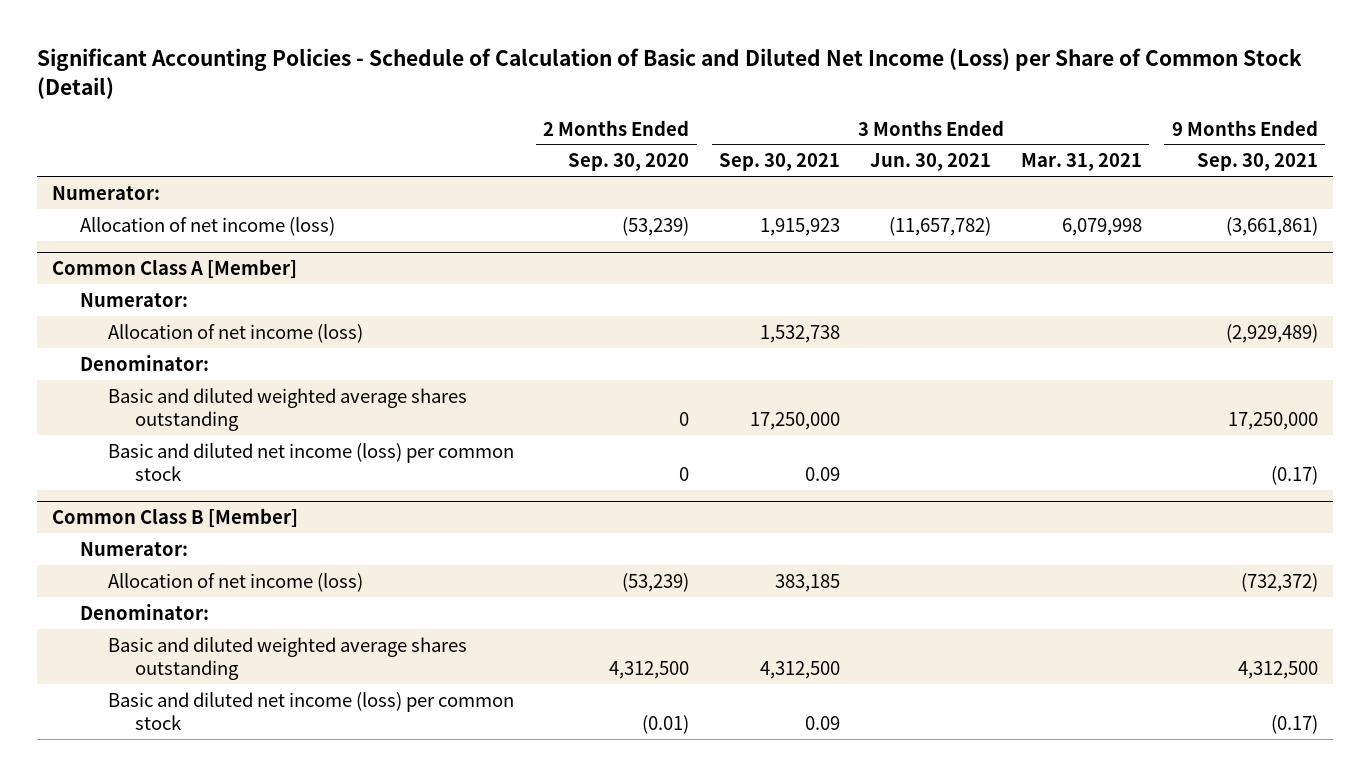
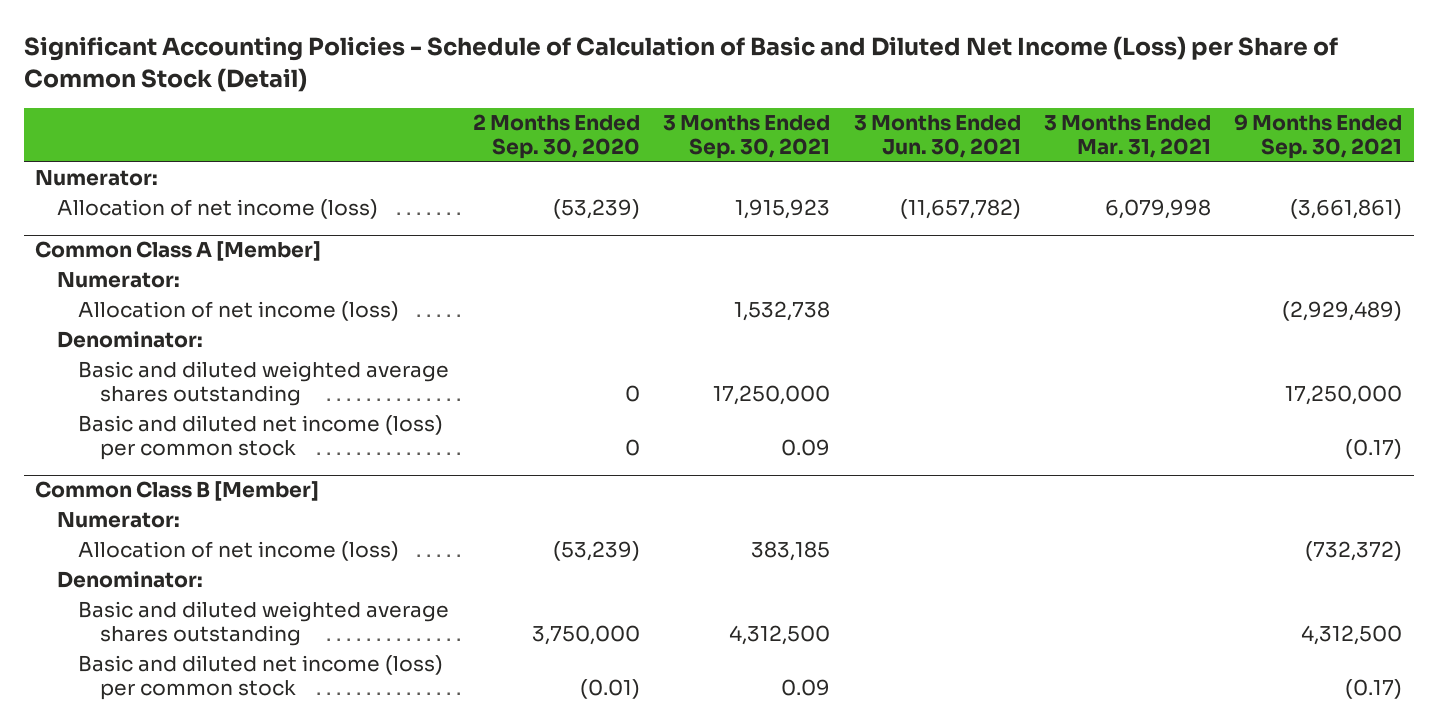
@ Common Class B [Member]
- Basic and diluted weighted average shares outstanding | 4,312,500 | 4,312,500 | | | 4,312,500
+ Basic and diluted weighted average shares outstanding | 3,750,000 | 4,312,500 | | | 4,312,500

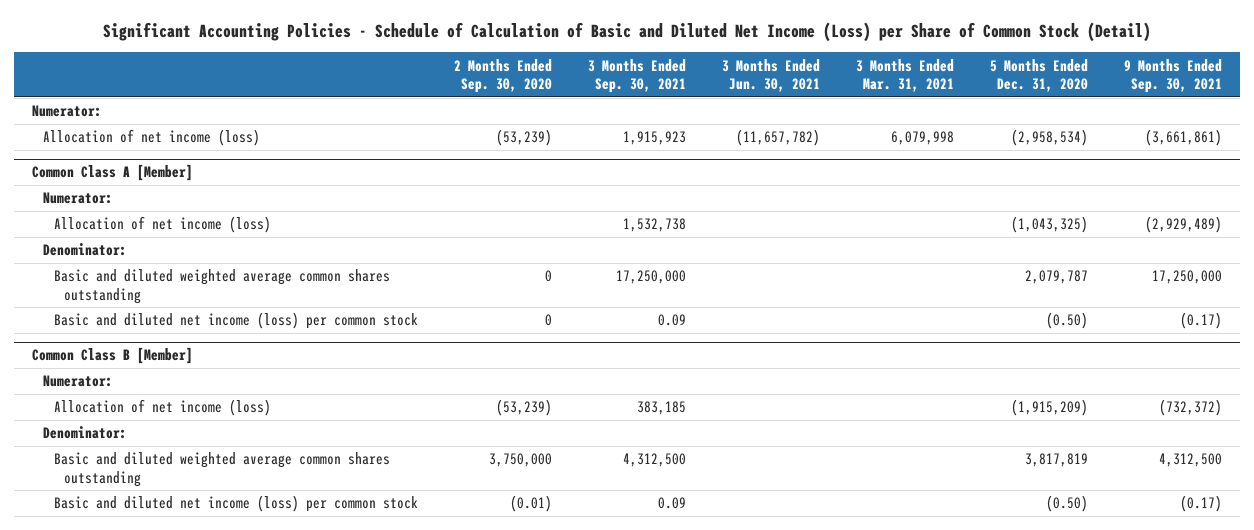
- | 2 Months Ended Sep. 30, 2020 | 3 Months Ended Sep. 30, 2021 | 3 Months Ended Jun. 30, 2021 | 3 Months Ended Mar. 31, 2021 | 9 Months Ended Sep. 30, 2021
+ | 2 Months Ended Sep. 30, 2020 | 3 Months Ended Sep. 30, 2021 | 3 Months Ended Jun. 30, 2021 | 3 Months Ended Mar. 31, 2021 | 5 Months Ended Dec. 31, 2020 | 9 Months Ended Sep. 30, 2021
@ Common Class A [Member]
- Basic and diluted weighted average shares outstanding | 0 | 17,250,000 | | | 17,250,000
+ Basic and diluted weighted average common shares outstanding | 0 | 17,250,000 | | | 2,079,787 | 17,250,000
@ Common Class B [Member]
- Basic and diluted weighted average shares outstanding | 3,750,000 | 4,312,500 | | | 4,312,500
+ Basic and diluted weighted average common shares outstanding | 3,750,000 | 4,312,500 | | | 3,817,819 | 4,312,500

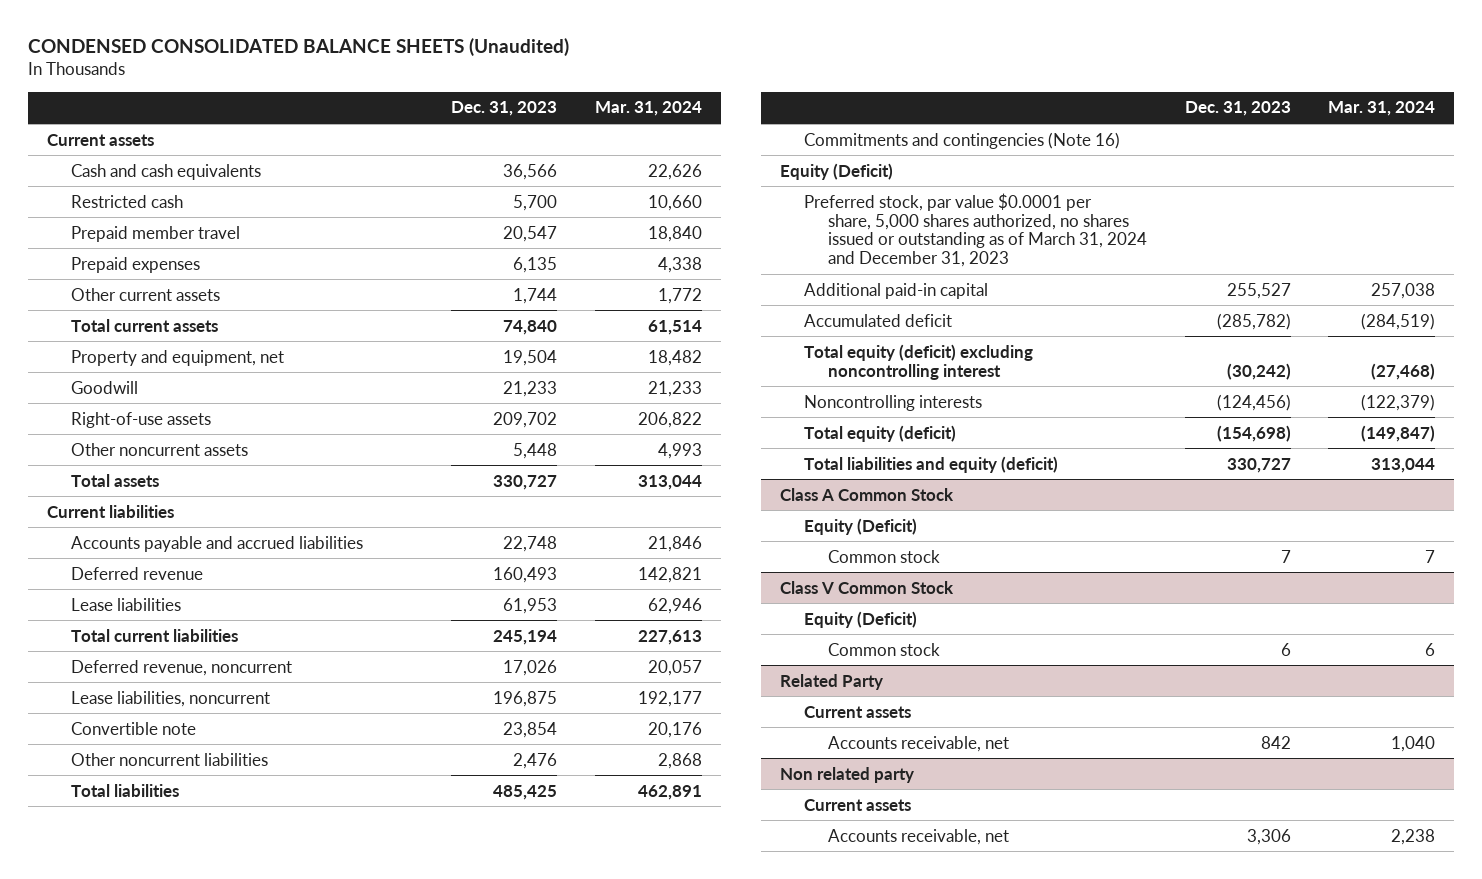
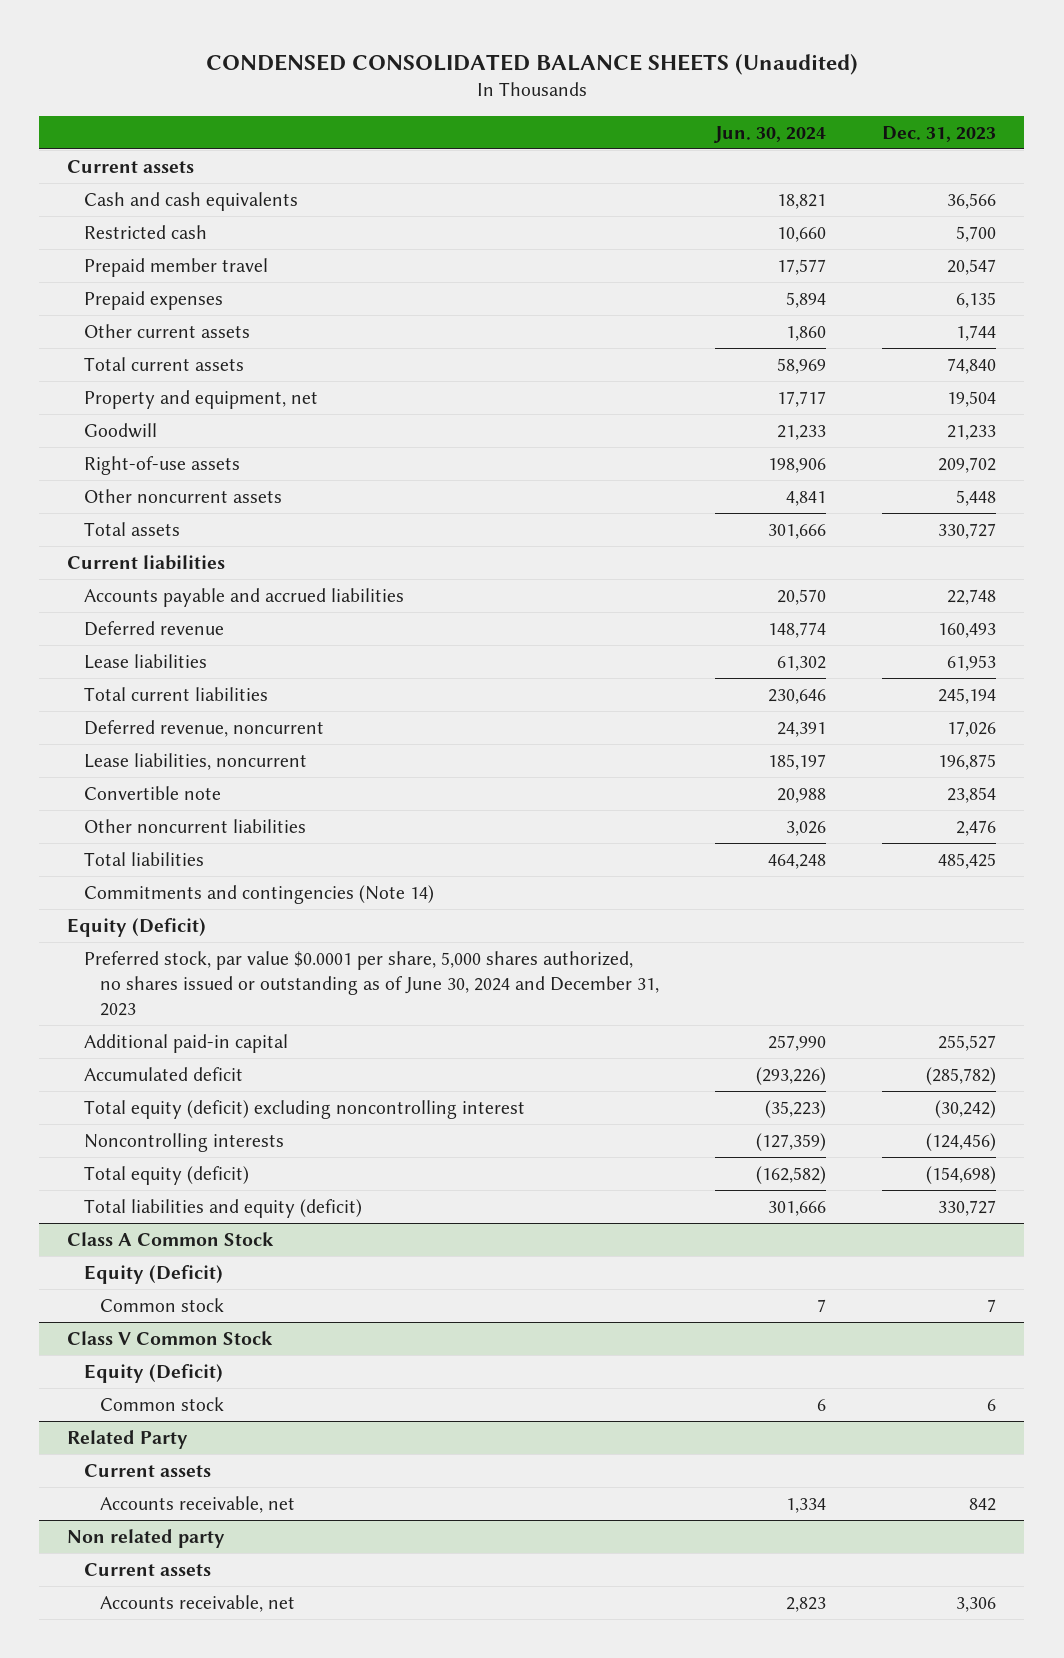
- | Dec. 31, 2023 | Mar. 31, 2024
+ | Jun. 30, 2024 | Dec. 31, 2023
- Commitments and contingencies (Note 16)
+ Commitments and contingencies (Note 14)
- Preferred stock, par value $0.0001 per share, 5,000 shares authorized, no shares issued or outstanding as of March 31, 2024 and December 31, 2023
+ Preferred stock, par value $0.0001 per share, 5,000 shares authorized, no shares issued or outstanding as of June 30, 2024 and December 31, 2023

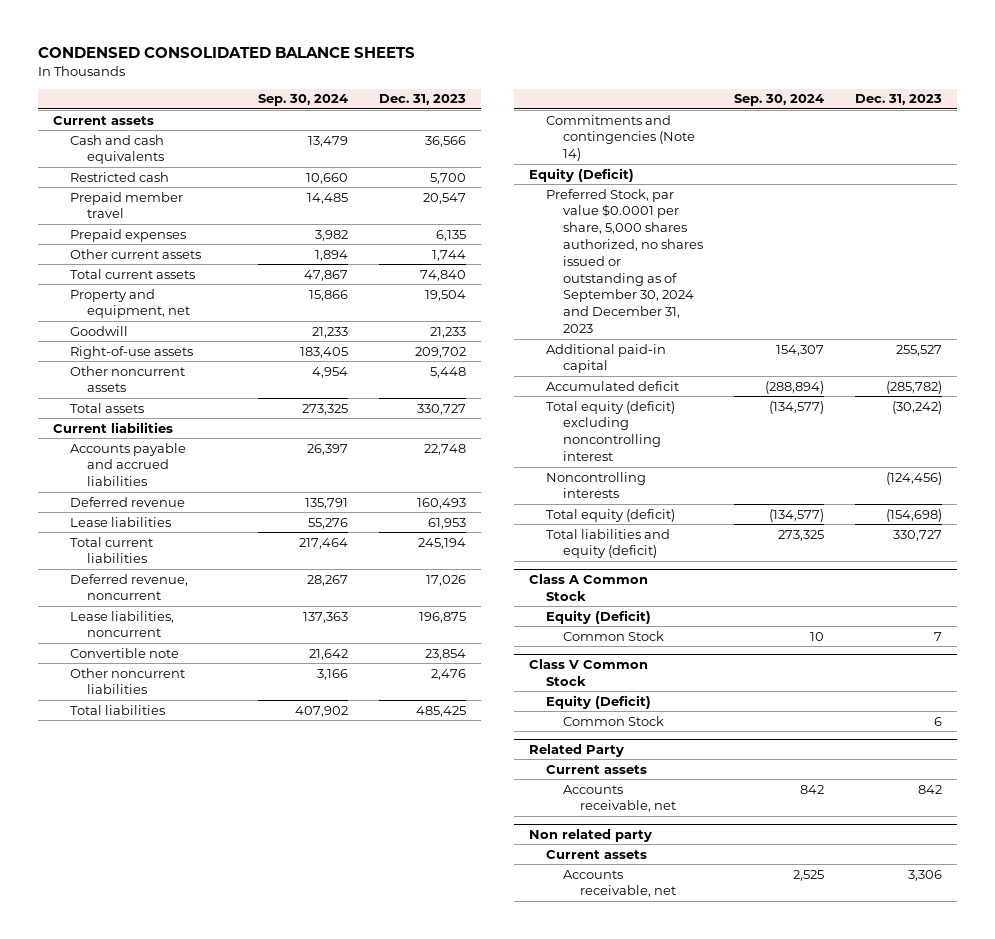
- CONDENSED CONSOLIDATED BALANCE SHEETS (Unaudited)
+ CONDENSED CONSOLIDATED BALANCE SHEETS
- | Jun. 30, 2024 | Dec. 31, 2023
+ | Sep. 30, 2024 | Dec. 31, 2023
- Preferred stock, par value $0.0001 per share, 5,000 shares authorized, no shares issued or outstanding as of June 30, 2024 and December 31, 2023
+ Preferred Stock, par value $0.0001 per share, 5,000 shares authorized, no shares issued or outstanding as of September 30, 2024 and December 31, 2023
@ Class A Common Stock
- Common stock | 7 | 7
+ Common Stock | 10 | 7
@ Class V Common Stock
- Common stock | 6 | 6
+ Common Stock | | 6

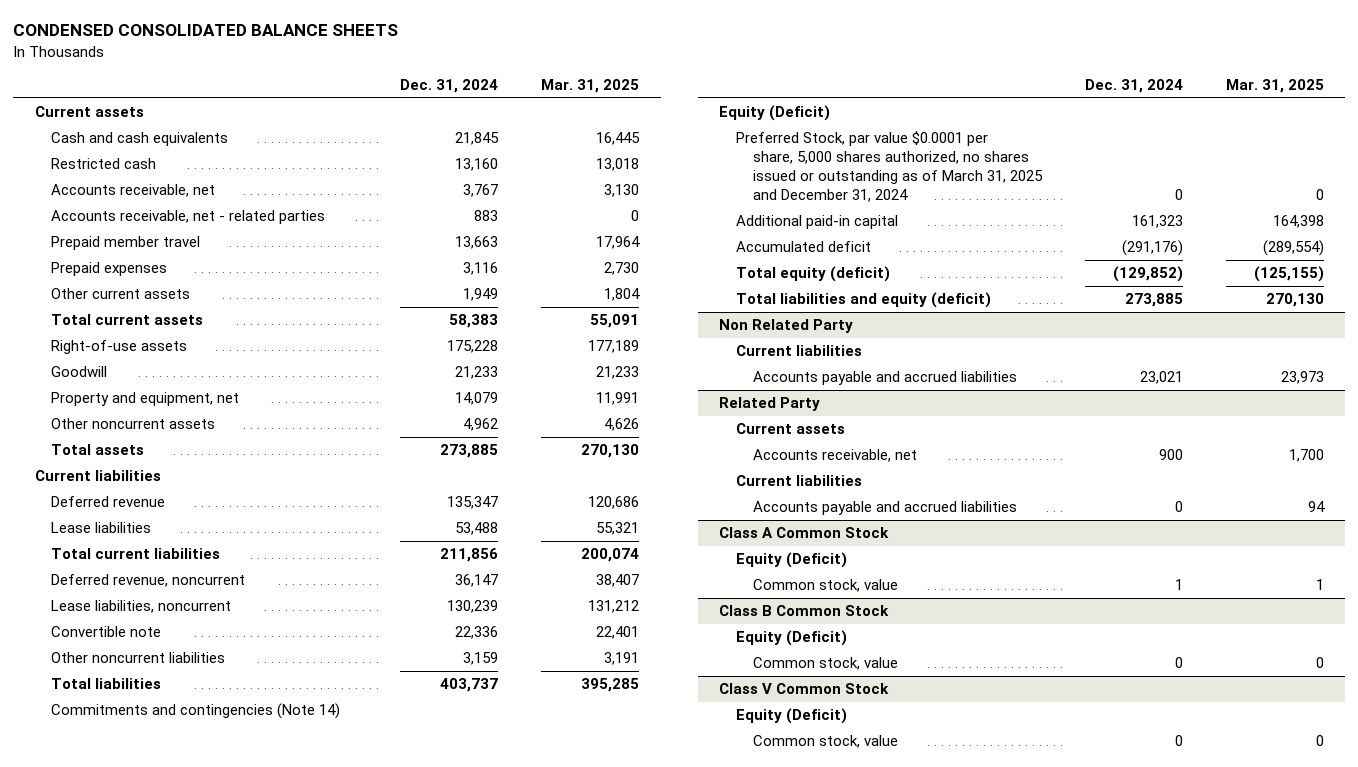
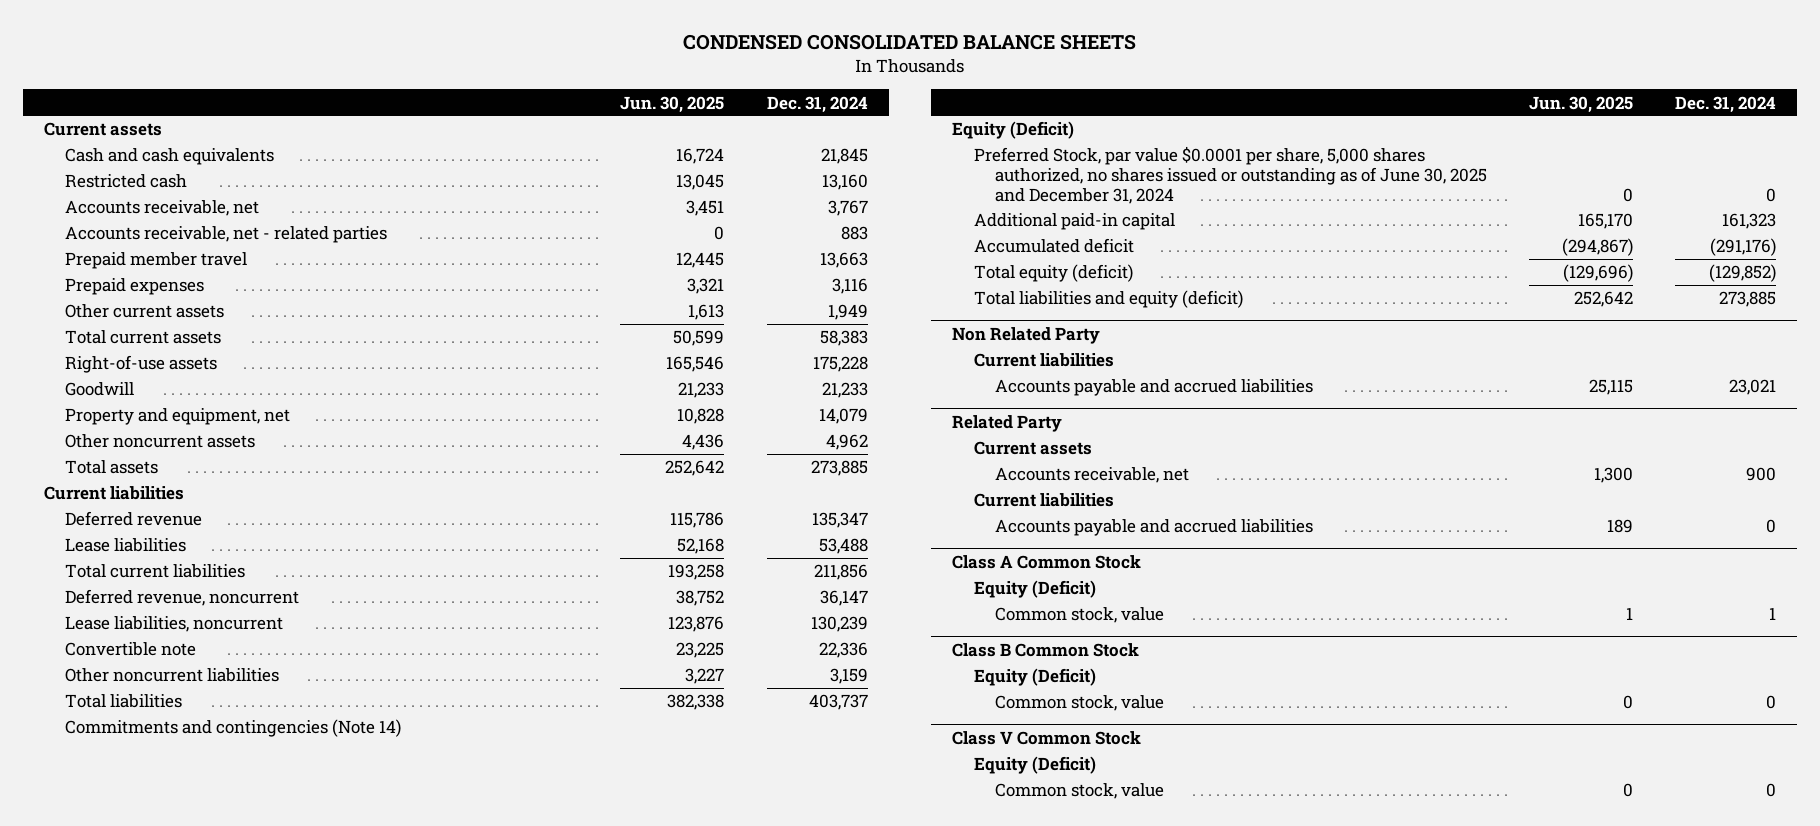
- | Dec. 31, 2024 | Mar. 31, 2025
+ | Jun. 30, 2025 | Dec. 31, 2024
- Preferred Stock, par value $0.0001 per share, 5,000 shares authorized, no shares issued or outstanding as of March 31, 2025 and December 31, 2024 | 0 | 0
+ Preferred Stock, par value $0.0001 per share, 5,000 shares authorized, no shares issued or outstanding as of June 30, 2025 and December 31, 2024 | 0 | 0

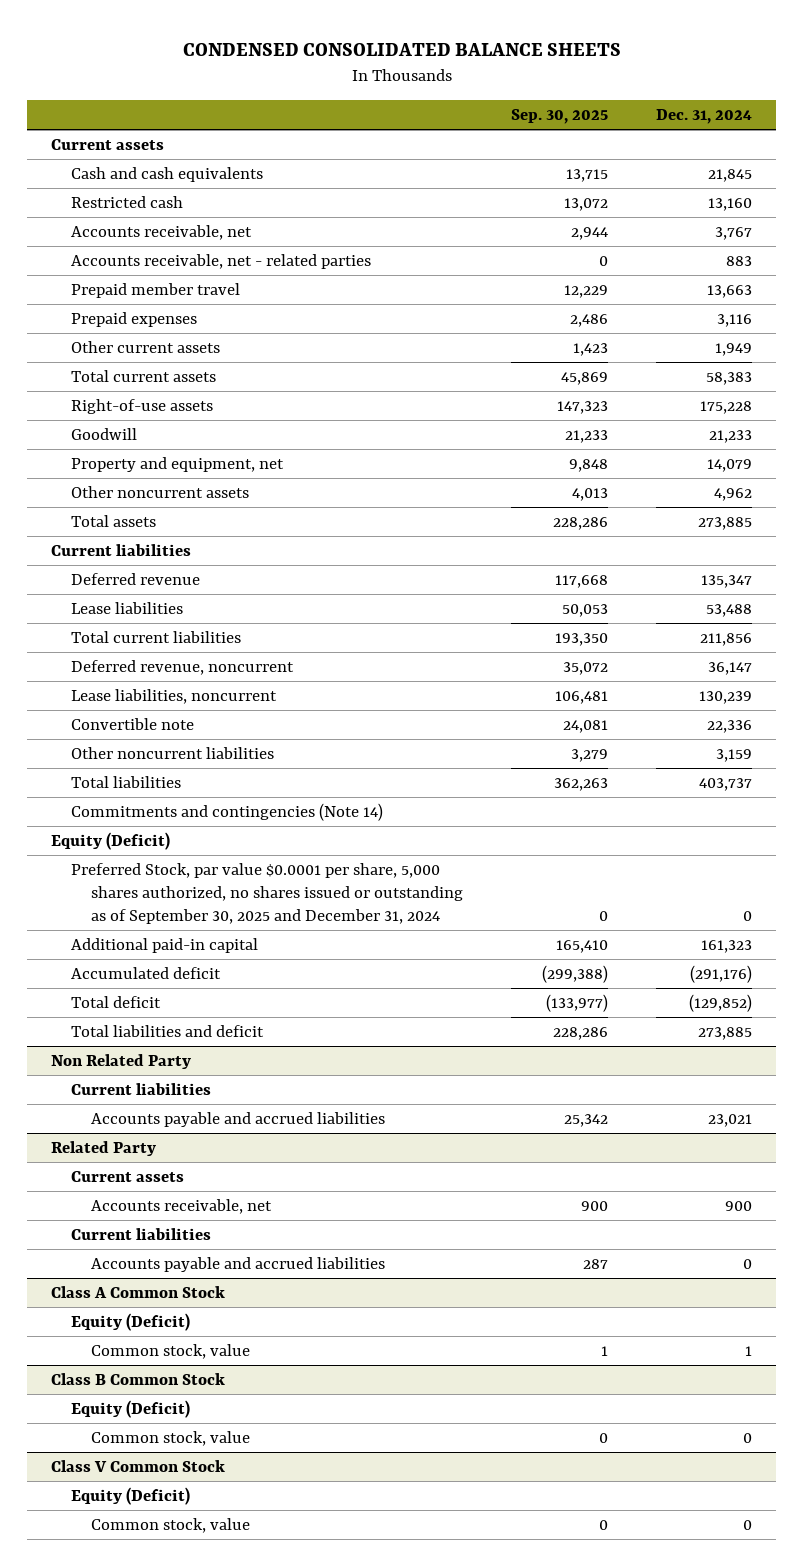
- | Jun. 30, 2025 | Dec. 31, 2024
+ | Sep. 30, 2025 | Dec. 31, 2024
- Preferred Stock, par value $0.0001 per share, 5,000 shares authorized, no shares issued or outstanding as of June 30, 2025 and December 31, 2024 | 0 | 0
+ Preferred Stock, par value $0.0001 per share, 5,000 shares authorized, no shares issued or outstanding as of September 30, 2025 and December 31, 2024 | 0 | 0
- Total equity (deficit) | (129,696) | (129,852)
- Total liabilities and equity (deficit) | 252,642 | 273,885
+ Total deficit | (133,977) | (129,852)
+ Total liabilities and deficit | 228,286 | 273,885

